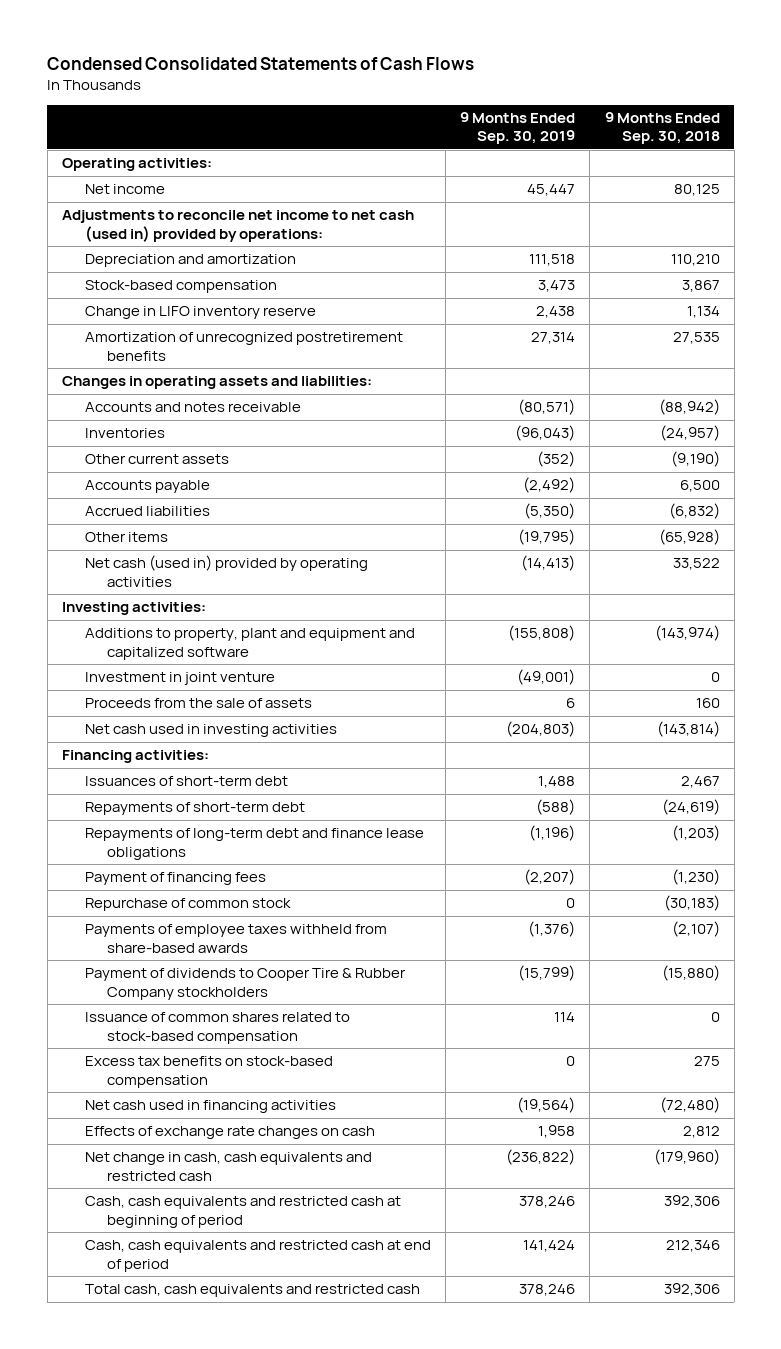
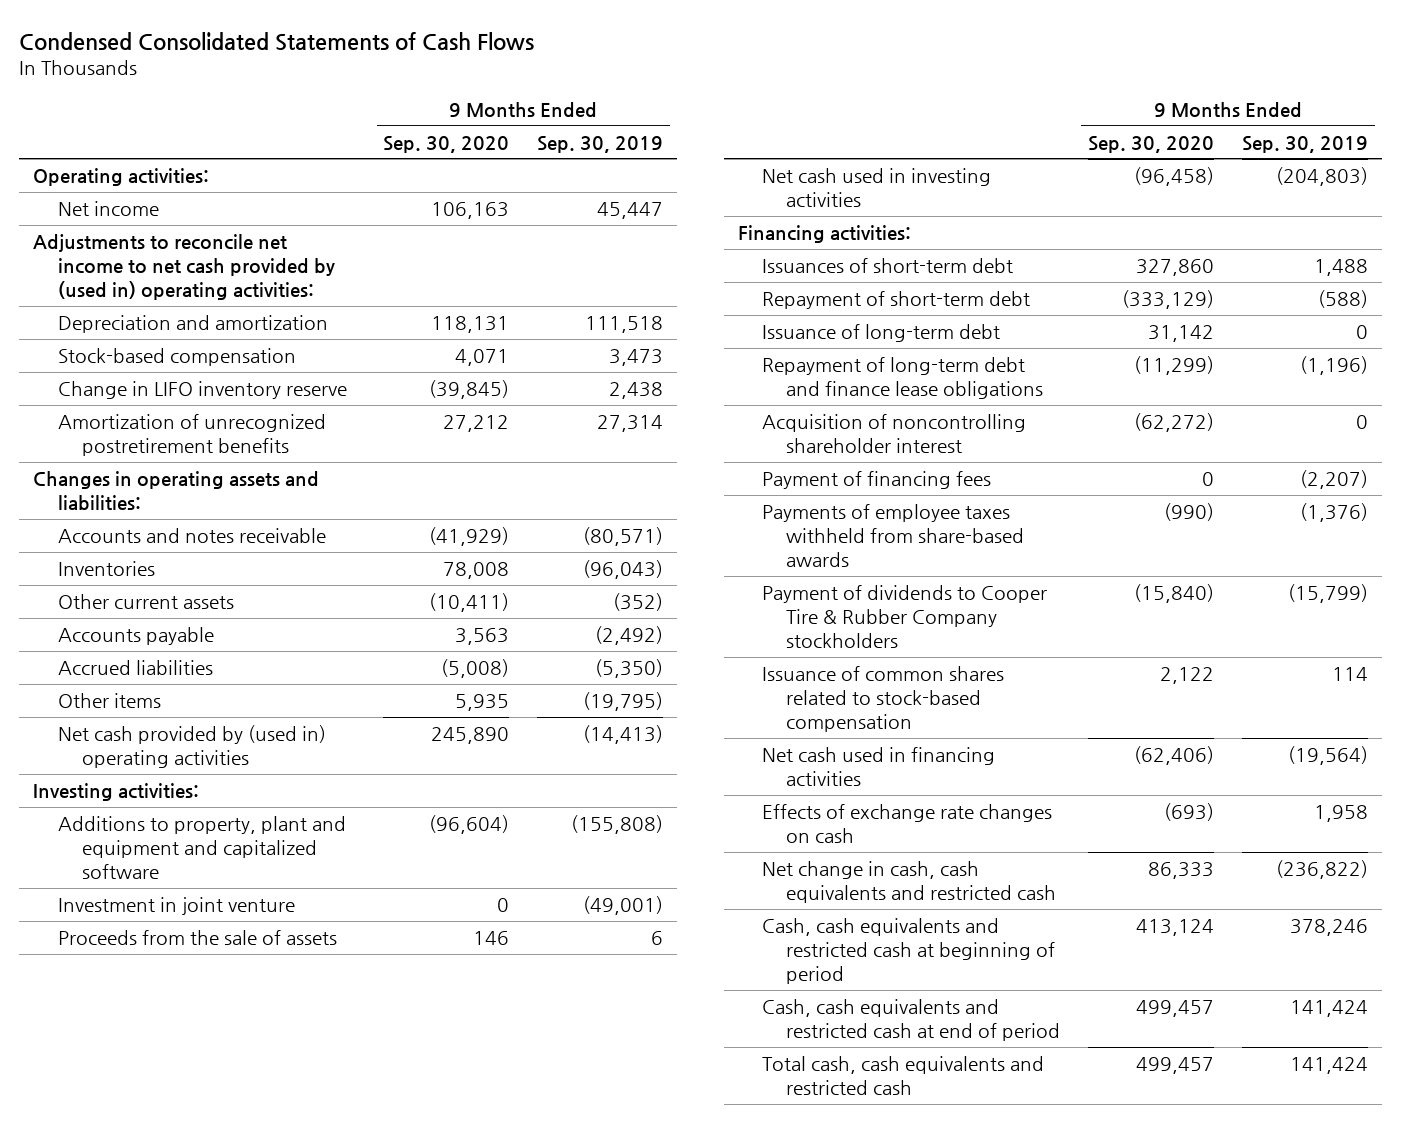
- | 9 Months Ended Sep. 30, 2019 | 9 Months Ended Sep. 30, 2018
+ | 9 Months Ended Sep. 30, 2020 | 9 Months Ended Sep. 30, 2019
- Adjustments to reconcile net income to net cash (used in) provided by operations:
+ Adjustments to reconcile net income to net cash provided by (used in) operating activities:
- Net cash (used in) provided by operating activities | (14,413) | 33,522
+ Net cash provided by (used in) operating activities | 245,890 | (14,413)
- Repayments of short-term debt | (588) | (24,619)
- Repayments of long-term debt and finance lease obligations | (1,196) | (1,203)
+ Repayment of short-term debt | (333,129) | (588)
+ Issuance of long-term debt | 31,142 | 0
+ Repayment of long-term debt and finance lease obligations | (11,299) | (1,196)
+ Acquisition of noncontrolling shareholder interest | (62,272) | 0
- Repurchase of common stock | 0 | (30,183)
- Excess tax benefits on stock-based compensation | 0 | 275
- Total cash, cash equivalents and restricted cash | 378,246 | 392,306
+ Total cash, cash equivalents and restricted cash | 499,457 | 141,424

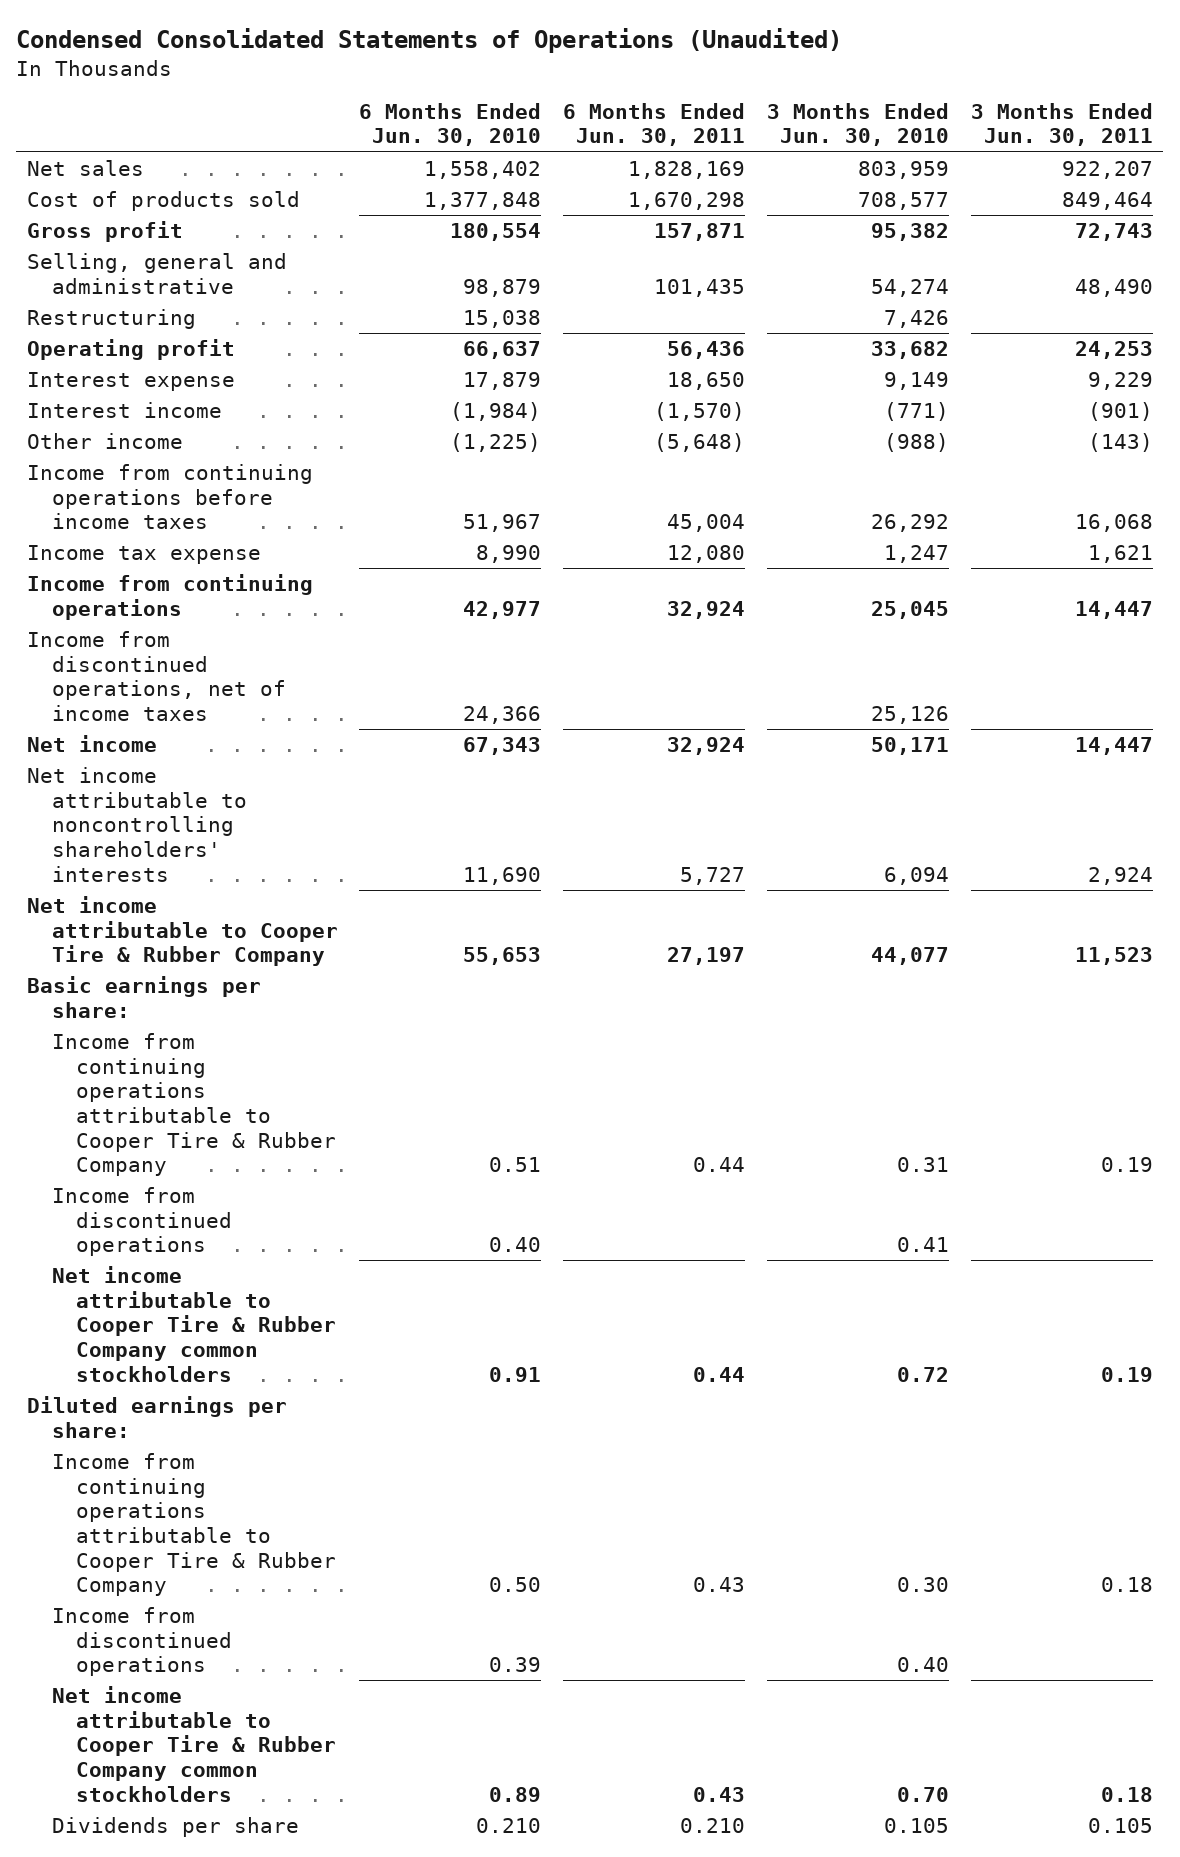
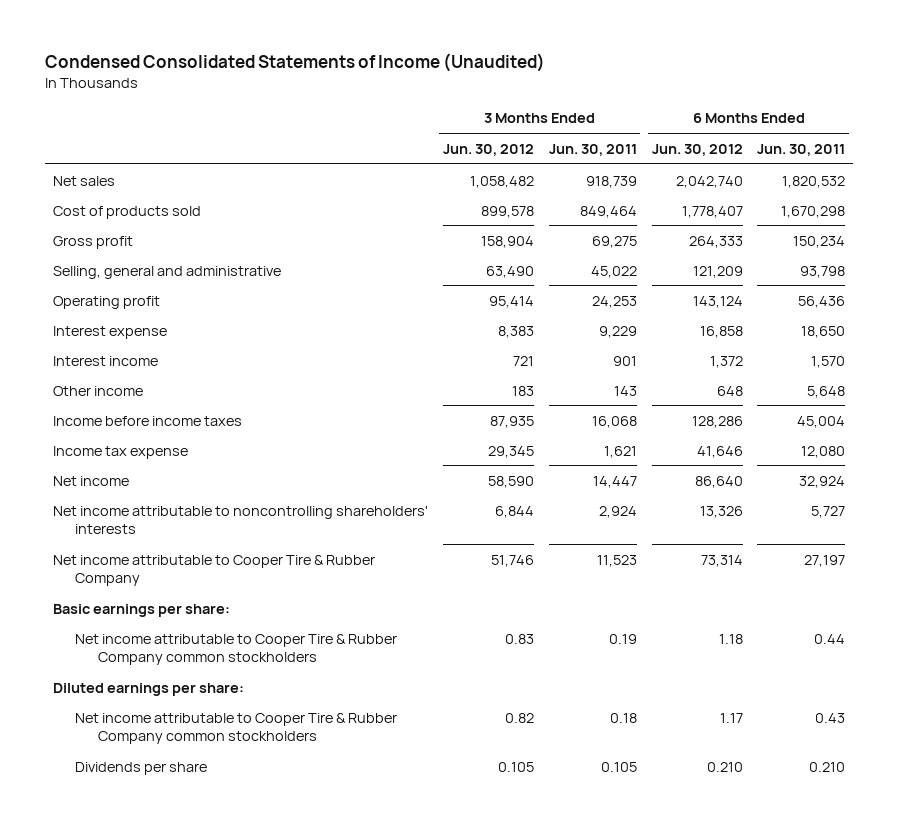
- Condensed Consolidated Statements of Operations (Unaudited)
+ Condensed Consolidated Statements of Income (Unaudited)
- | 6 Months Ended Jun. 30, 2010 | 6 Months Ended Jun. 30, 2011 | 3 Months Ended Jun. 30, 2010 | 3 Months Ended Jun. 30, 2011
+ | 3 Months Ended Jun. 30, 2012 | 3 Months Ended Jun. 30, 2011 | 6 Months Ended Jun. 30, 2012 | 6 Months Ended Jun. 30, 2011
- Net sales | 1,558,402 | 1,828,169 | 803,959 | 922,207
+ Net sales | 1,058,482 | 918,739 | 2,042,740 | 1,820,532
- Gross profit | 180,554 | 157,871 | 95,382 | 72,743
- Selling, general and administrative | 98,879 | 101,435 | 54,274 | 48,490
- Restructuring | 15,038 | | 7,426 |
+ Gross profit | 158,904 | 69,275 | 264,333 | 150,234
+ Selling, general and administrative | 63,490 | 45,022 | 121,209 | 93,798
- Interest income | (1,984) | (1,570) | (771) | (901)
- Other income | (1,225) | (5,648) | (988) | (143)
- Income from continuing operations before income taxes | 51,967 | 45,004 | 26,292 | 16,068
+ Interest income | 721 | 901 | 1,372 | 1,570
+ Other income | 183 | 143 | 648 | 5,648
+ Income before income taxes | 87,935 | 16,068 | 128,286 | 45,004
- Income from continuing operations | 42,977 | 32,924 | 25,045 | 14,447
- Income from discontinued operations, net of income taxes | 24,366 | | 25,126 |
- Income from continuing operations attributable to Cooper Tire & Rubber Company | 0.51 | 0.44 | 0.31 | 0.19
- Income from discontinued operations | 0.40 | | 0.41 |
- Income from continuing operations attributable to Cooper Tire & Rubber Company | 0.50 | 0.43 | 0.30 | 0.18
- Income from discontinued operations | 0.39 | | 0.40 |

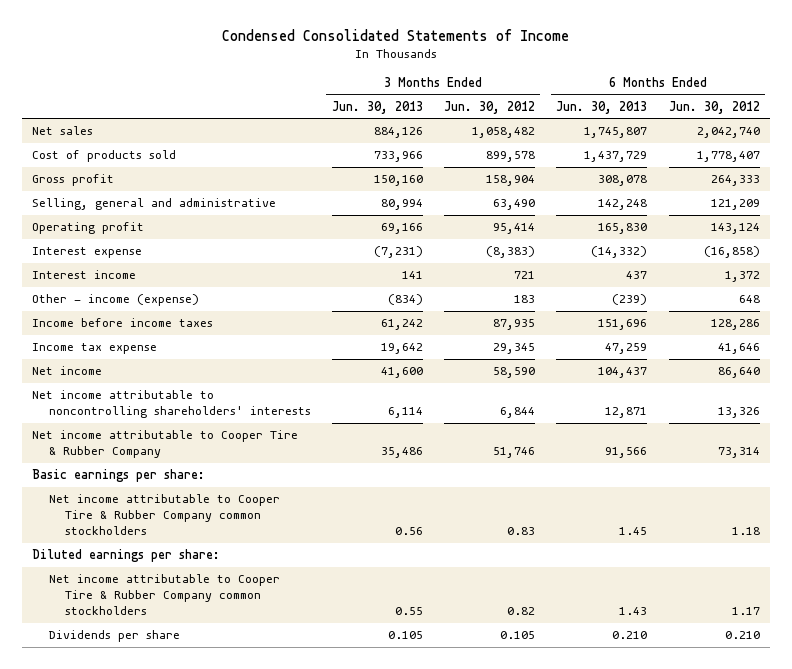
- Condensed Consolidated Statements of Income (Unaudited)
+ Condensed Consolidated Statements of Income
- | 3 Months Ended Jun. 30, 2012 | 3 Months Ended Jun. 30, 2011 | 6 Months Ended Jun. 30, 2012 | 6 Months Ended Jun. 30, 2011
+ | 3 Months Ended Jun. 30, 2013 | 3 Months Ended Jun. 30, 2012 | 6 Months Ended Jun. 30, 2013 | 6 Months Ended Jun. 30, 2012
- Interest expense | 8,383 | 9,229 | 16,858 | 18,650
+ Interest expense | (7,231) | (8,383) | (14,332) | (16,858)
- Other income | 183 | 143 | 648 | 5,648
+ Other - income (expense) | (834) | 183 | (239) | 648

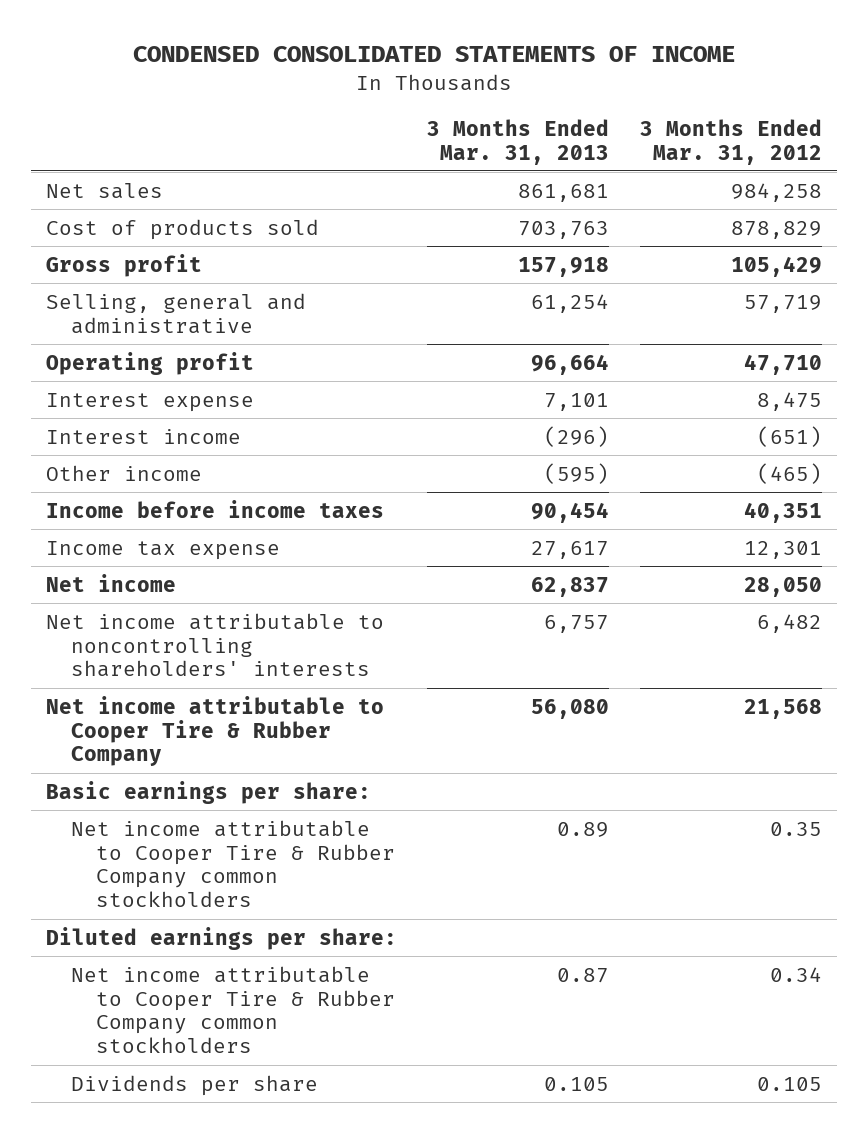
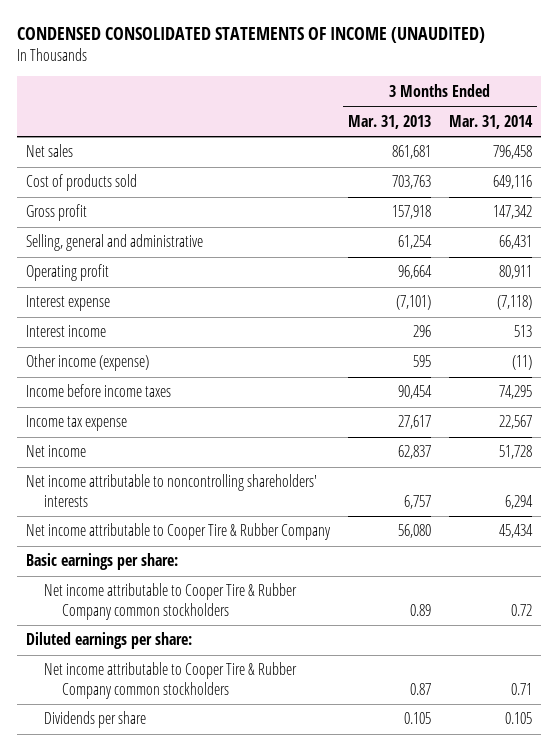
- CONDENSED CONSOLIDATED STATEMENTS OF INCOME
+ CONDENSED CONSOLIDATED STATEMENTS OF INCOME (UNAUDITED)
- | 3 Months Ended Mar. 31, 2013 | 3 Months Ended Mar. 31, 2012
+ | 3 Months Ended Mar. 31, 2013 | 3 Months Ended Mar. 31, 2014
- Interest expense | 7,101 | 8,475
- Interest income | (296) | (651)
- Other income | (595) | (465)
+ Interest expense | (7,101) | (7,118)
+ Interest income | 296 | 513
+ Other income (expense) | 595 | (11)

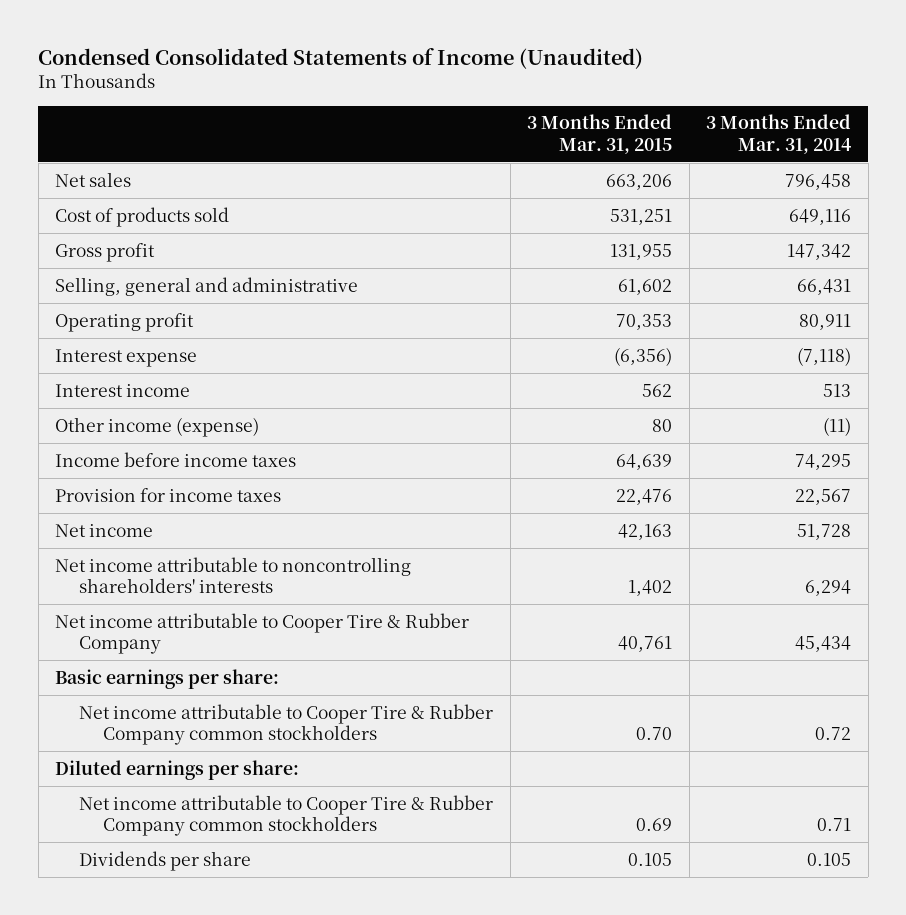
- CONDENSED CONSOLIDATED STATEMENTS OF INCOME (UNAUDITED)
+ Condensed Consolidated Statements of Income (Unaudited)
- | 3 Months Ended Mar. 31, 2013 | 3 Months Ended Mar. 31, 2014
+ | 3 Months Ended Mar. 31, 2015 | 3 Months Ended Mar. 31, 2014
- Income tax expense | 27,617 | 22,567
+ Provision for income taxes | 22,476 | 22,567

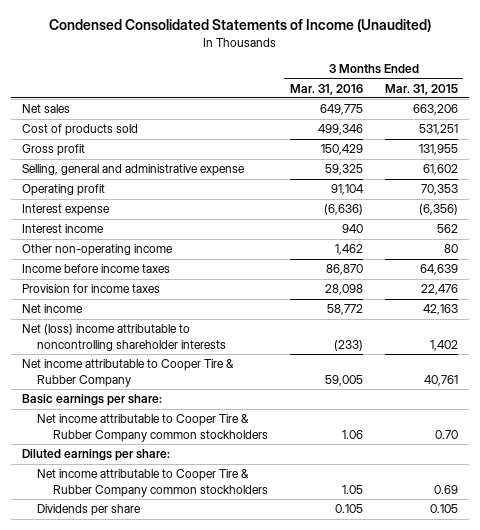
- | 3 Months Ended Mar. 31, 2015 | 3 Months Ended Mar. 31, 2014
+ | 3 Months Ended Mar. 31, 2016 | 3 Months Ended Mar. 31, 2015
- Selling, general and administrative | 61,602 | 66,431
+ Selling, general and administrative expense | 59,325 | 61,602
- Other income (expense) | 80 | (11)
+ Other non-operating income | 1,462 | 80
- Net income attributable to noncontrolling shareholders' interests | 1,402 | 6,294
+ Net (loss) income attributable to noncontrolling shareholder interests | (233) | 1,402

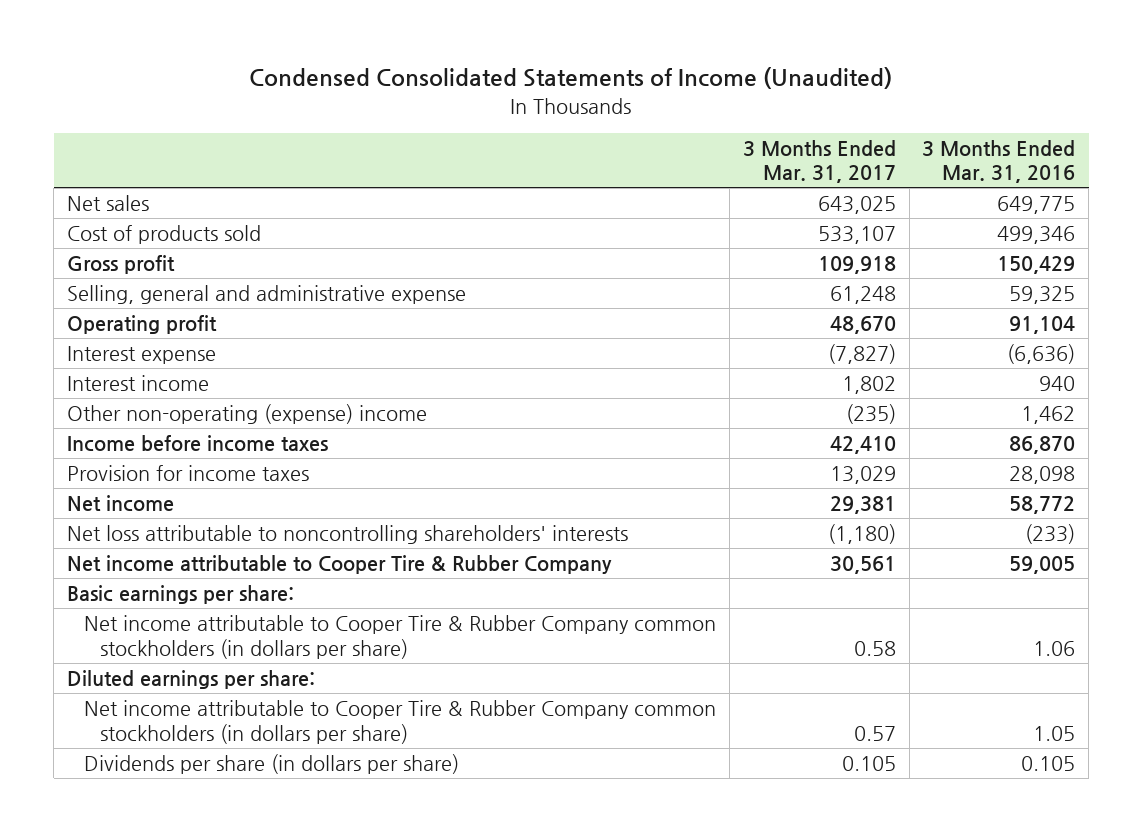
- | 3 Months Ended Mar. 31, 2016 | 3 Months Ended Mar. 31, 2015
+ | 3 Months Ended Mar. 31, 2017 | 3 Months Ended Mar. 31, 2016
- Other non-operating income | 1,462 | 80
+ Other non-operating (expense) income | (235) | 1,462
- Net (loss) income attributable to noncontrolling shareholder interests | (233) | 1,402
+ Net loss attributable to noncontrolling shareholders' interests | (1,180) | (233)
- Net income attributable to Cooper Tire & Rubber Company common stockholders | 1.06 | 0.70
+ Net income attributable to Cooper Tire & Rubber Company common stockholders (in dollars per share) | 0.58 | 1.06
- Net income attributable to Cooper Tire & Rubber Company common stockholders | 1.05 | 0.69
- Dividends per share | 0.105 | 0.105
+ Net income attributable to Cooper Tire & Rubber Company common stockholders (in dollars per share) | 0.57 | 1.05
+ Dividends per share (in dollars per share) | 0.105 | 0.105

